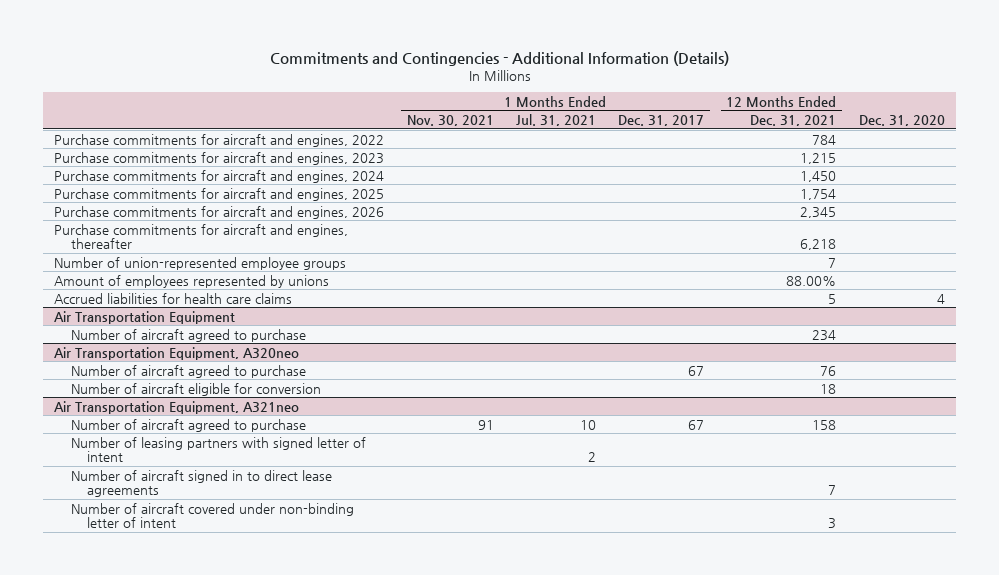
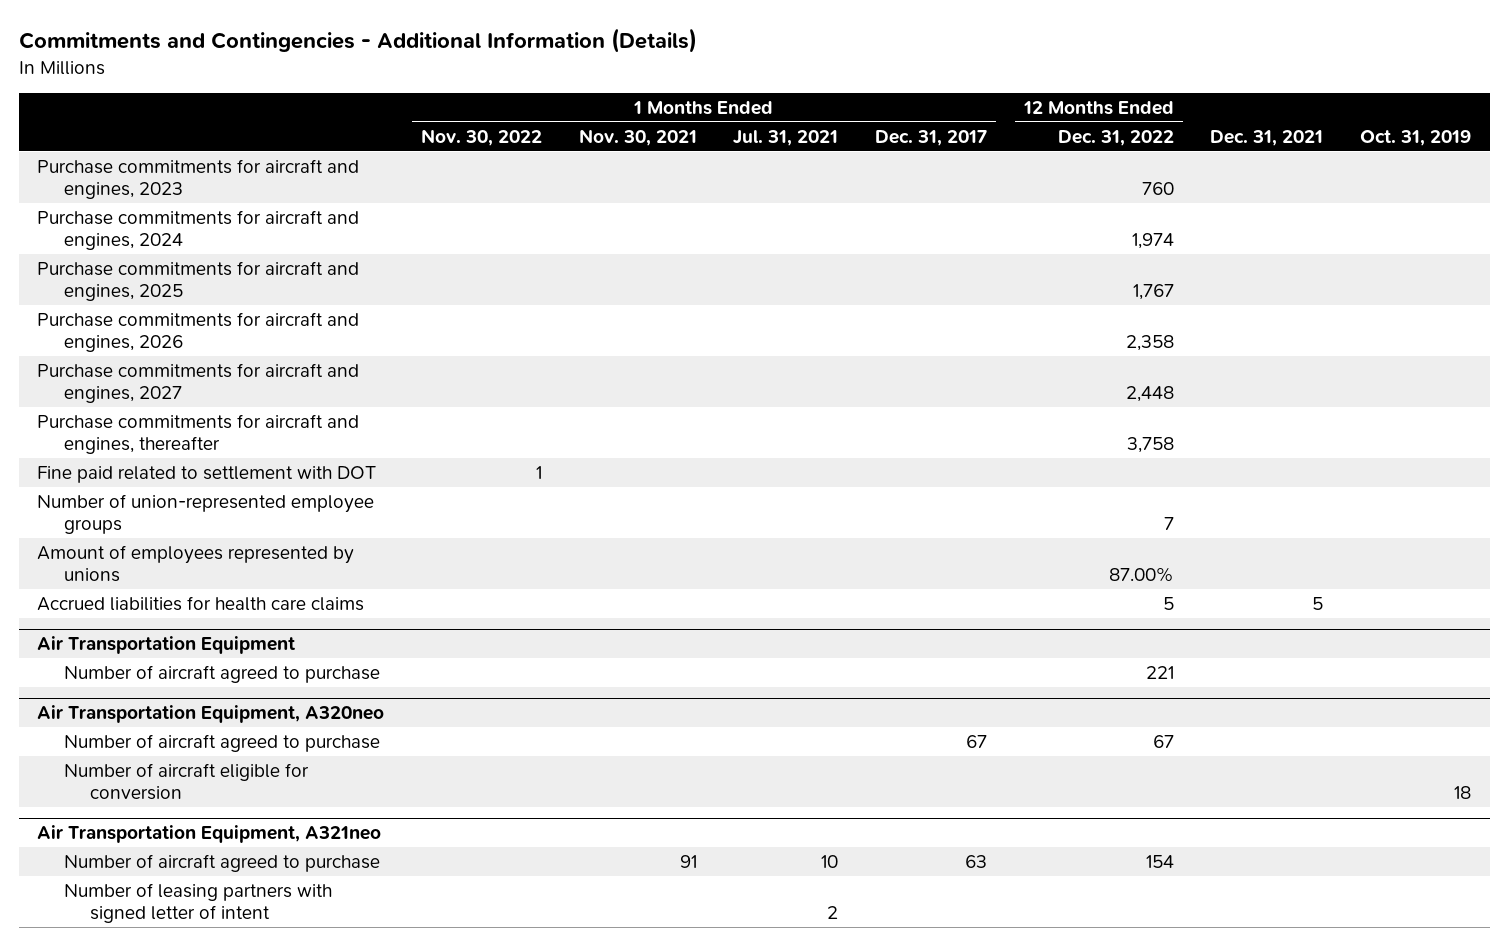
- | 1 Months Ended Nov. 30, 2021 | 1 Months Ended Jul. 31, 2021 | 1 Months Ended Dec. 31, 2017 | 12 Months Ended Dec. 31, 2021 | Dec. 31, 2020
+ | 1 Months Ended Nov. 30, 2022 | 1 Months Ended Nov. 30, 2021 | 1 Months Ended Jul. 31, 2021 | 1 Months Ended Dec. 31, 2017 | 12 Months Ended Dec. 31, 2022 | Dec. 31, 2021 | Oct. 31, 2019
- Purchase commitments for aircraft and engines, 2022 | | | | 784 |
+ Purchase commitments for aircraft and engines, 2027 | | | | | 2,448 | |
+ Fine paid related to settlement with DOT | 1 | | | | | |
@ Air Transportation Equipment, A321neo
- Number of aircraft agreed to purchase | 91 | 10 | 67 | 158 |
+ Number of aircraft agreed to purchase | | 91 | 10 | 63 | 154 | |
- Number of aircraft signed in to direct lease agreements | | | | 7 |
- Number of aircraft covered under non-binding letter of intent | | | | 3 |

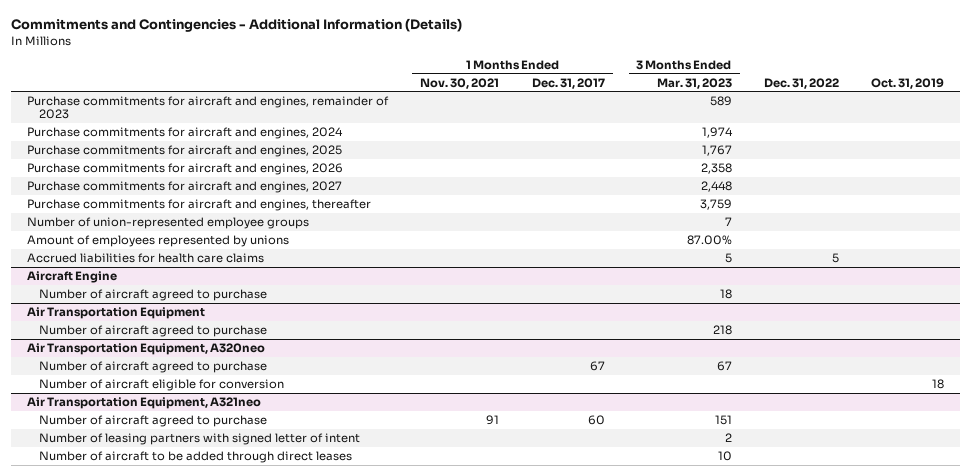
- | 1 Months Ended Nov. 30, 2022 | 1 Months Ended Nov. 30, 2021 | 1 Months Ended Jul. 31, 2021 | 1 Months Ended Dec. 31, 2017 | 12 Months Ended Dec. 31, 2022 | Dec. 31, 2021 | Oct. 31, 2019
+ | 1 Months Ended Nov. 30, 2021 | 1 Months Ended Dec. 31, 2017 | 3 Months Ended Mar. 31, 2023 | Dec. 31, 2022 | Oct. 31, 2019
- Purchase commitments for aircraft and engines, 2023 | | | | | 760 | |
+ Purchase commitments for aircraft and engines, remainder of 2023 | | | 589 | |
- Fine paid related to settlement with DOT | 1 | | | | | |
+ Aircraft Engine
+ Number of aircraft agreed to purchase | | | 18 | |
@ Air Transportation Equipment, A321neo
- Number of aircraft agreed to purchase | | 91 | 10 | 63 | 154 | |
+ Number of aircraft agreed to purchase | 91 | 60 | 151 | |
+ Number of aircraft to be added through direct leases | | | 10 | |

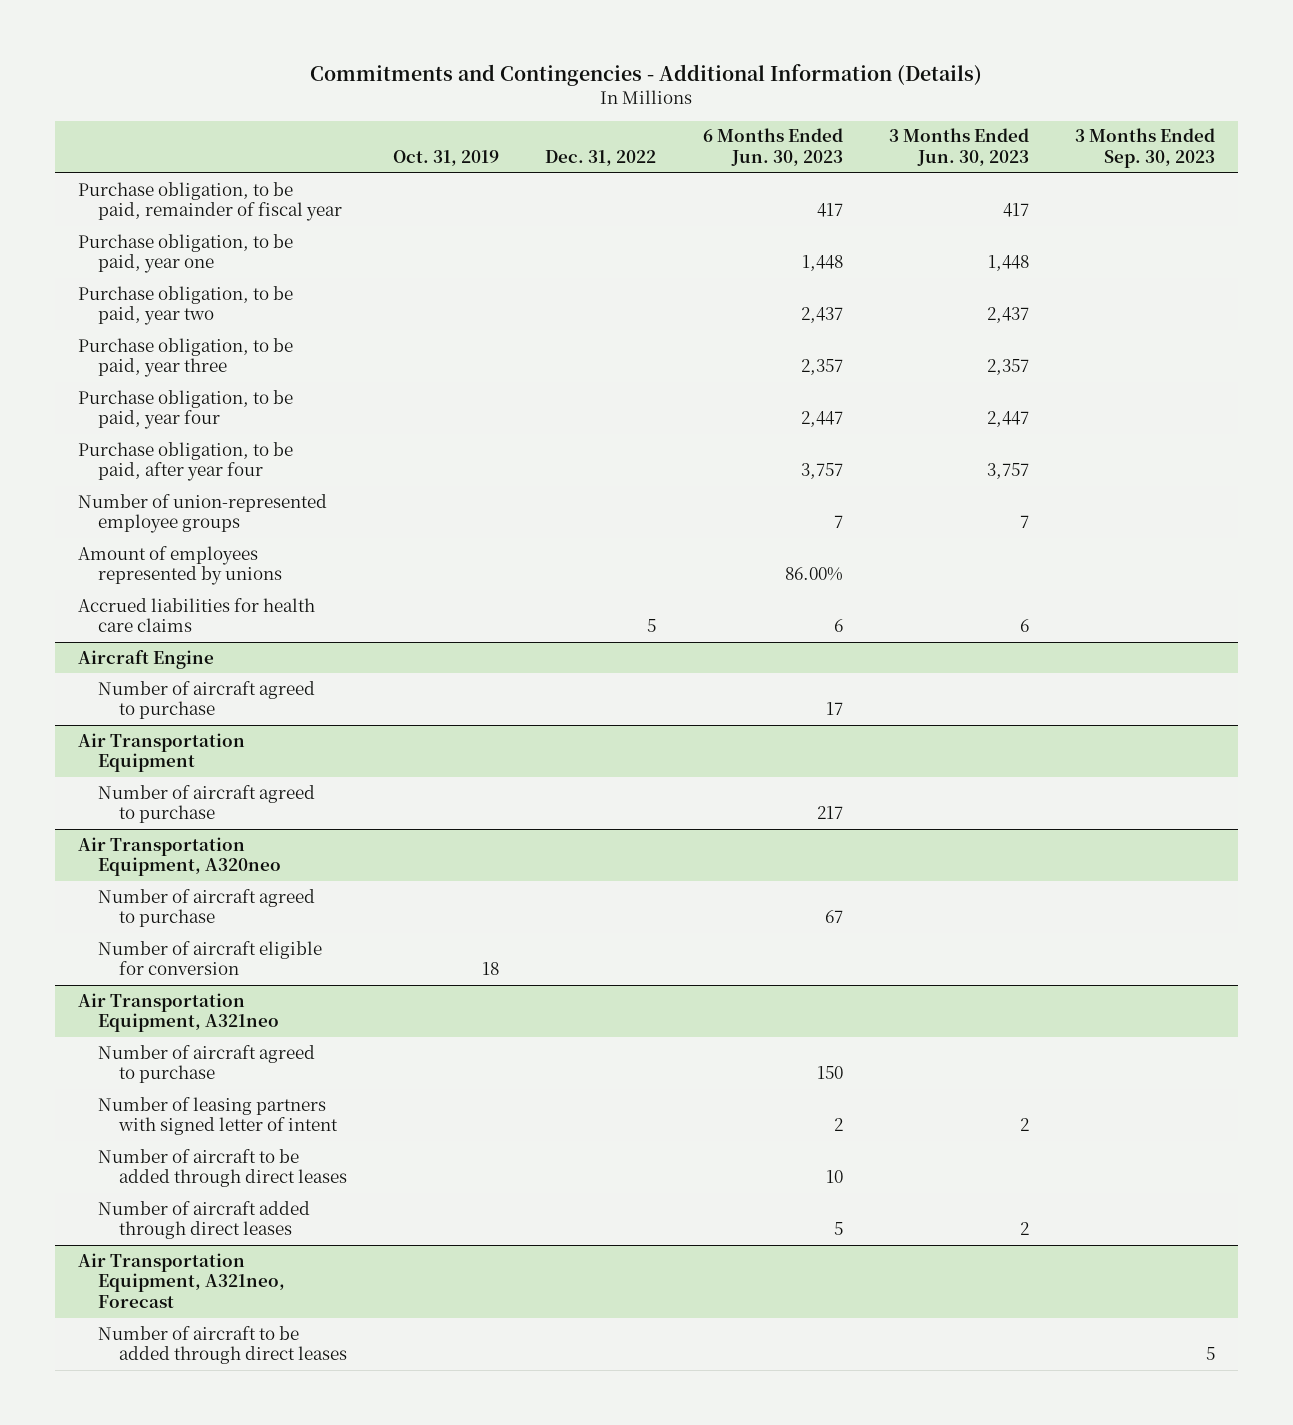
- | 1 Months Ended Nov. 30, 2021 | 1 Months Ended Dec. 31, 2017 | 3 Months Ended Mar. 31, 2023 | Dec. 31, 2022 | Oct. 31, 2019
+ | Oct. 31, 2019 | Dec. 31, 2022 | 6 Months Ended Jun. 30, 2023 | 3 Months Ended Jun. 30, 2023 | 3 Months Ended Sep. 30, 2023
- Purchase commitments for aircraft and engines, remainder of 2023 | | | 589 | |
- Purchase commitments for aircraft and engines, 2024 | | | 1,974 | |
- Purchase commitments for aircraft and engines, 2025 | | | 1,767 | |
- Purchase commitments for aircraft and engines, 2026 | | | 2,358 | |
- Purchase commitments for aircraft and engines, 2027 | | | 2,448 | |
- Purchase commitments for aircraft and engines, thereafter | | | 3,759 | |
+ Purchase obligation, to be paid, remainder of fiscal year | | | 417 | 417 |
+ Purchase obligation, to be paid, year one | | | 1,448 | 1,448 |
+ Purchase obligation, to be paid, year two | | | 2,437 | 2,437 |
+ Purchase obligation, to be paid, year three | | | 2,357 | 2,357 |
+ Purchase obligation, to be paid, year four | | | 2,447 | 2,447 |
+ Purchase obligation, to be paid, after year four | | | 3,757 | 3,757 |
@ Air Transportation Equipment, A321neo
+ Number of aircraft added through direct leases | | | 5 | 2 |
+ Air Transportation Equipment, A321neo, Forecast
+ Number of aircraft to be added through direct leases | | | | | 5

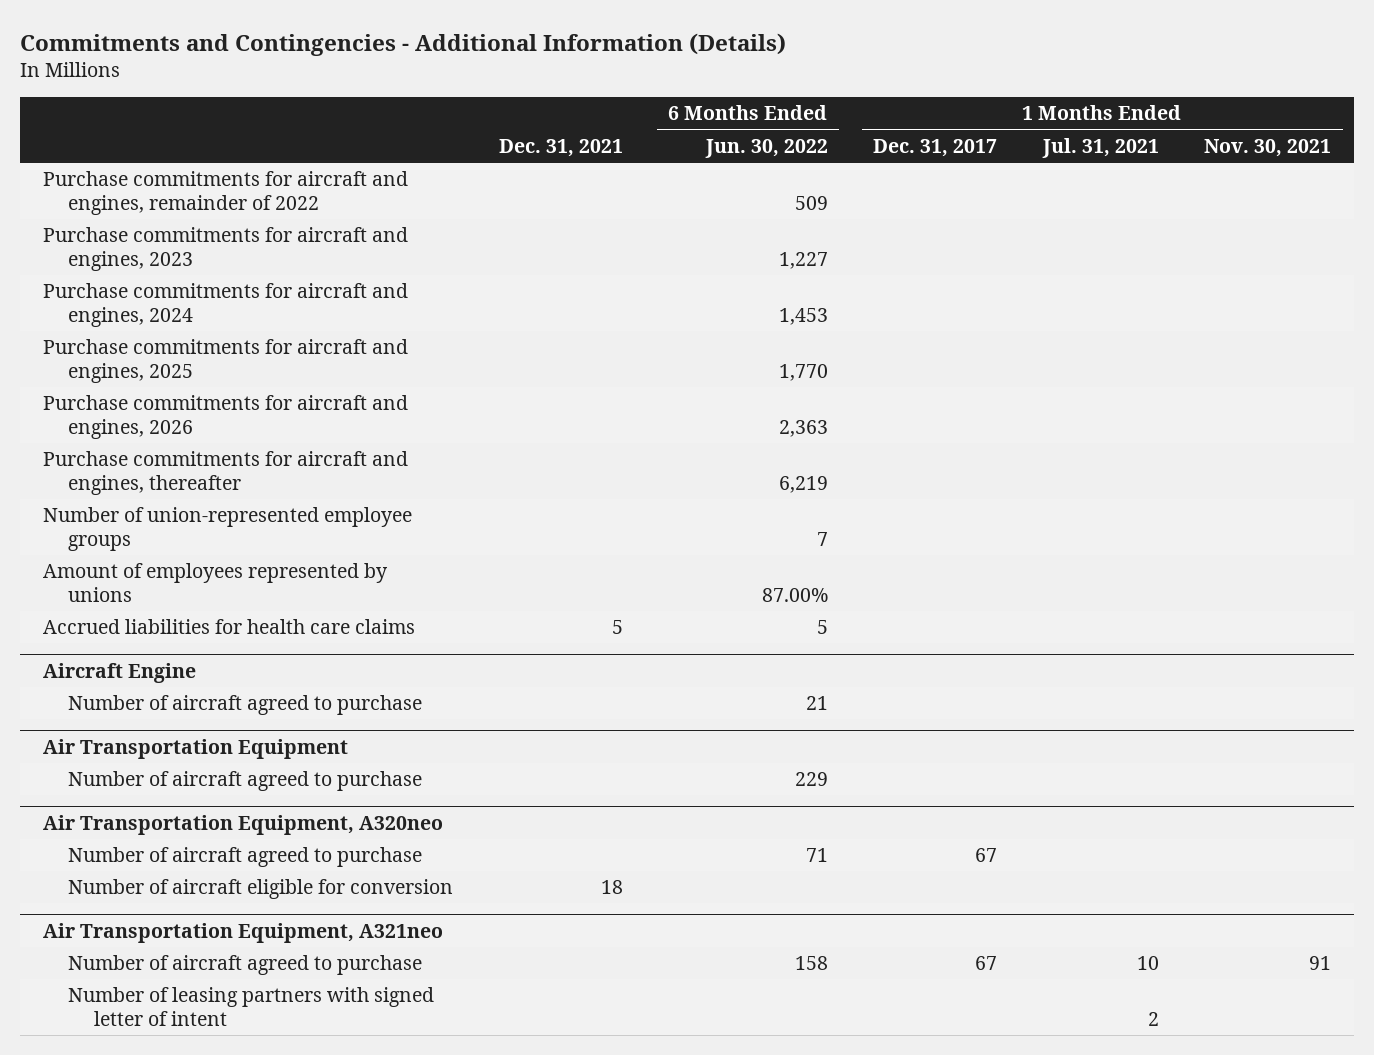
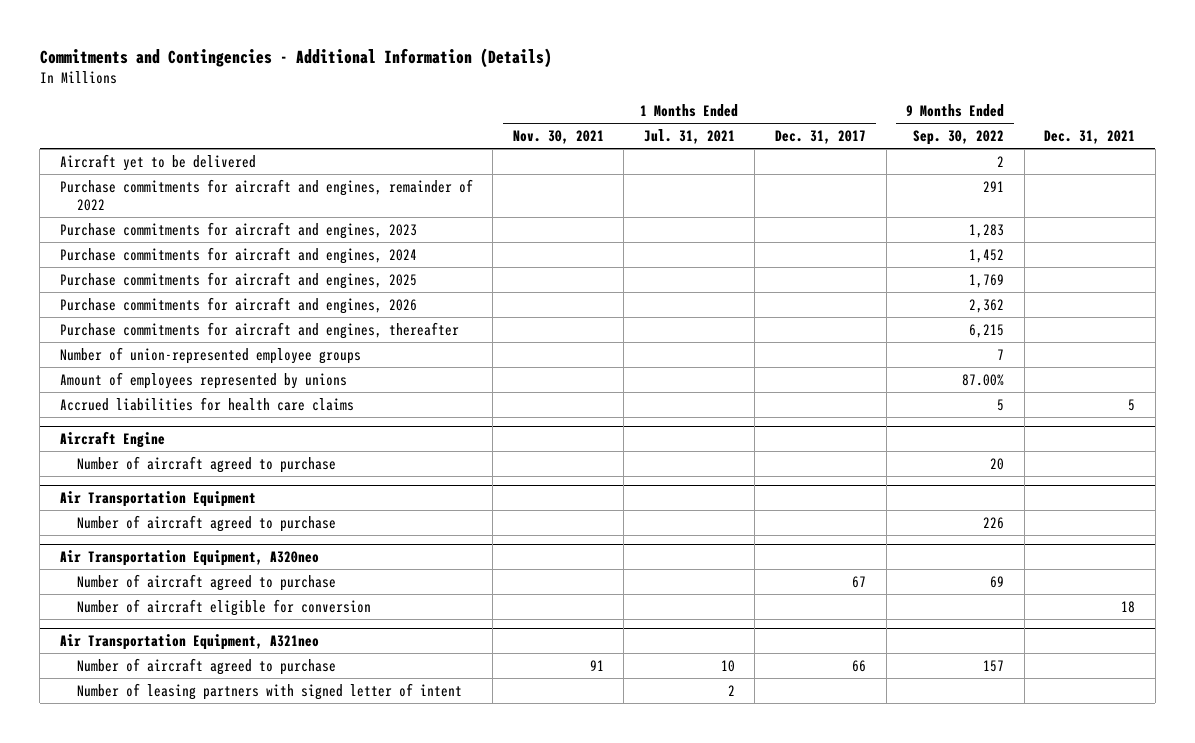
- | Dec. 31, 2021 | 6 Months Ended Jun. 30, 2022 | 1 Months Ended Dec. 31, 2017 | 1 Months Ended Jul. 31, 2021 | 1 Months Ended Nov. 30, 2021
+ | 1 Months Ended Nov. 30, 2021 | 1 Months Ended Jul. 31, 2021 | 1 Months Ended Dec. 31, 2017 | 9 Months Ended Sep. 30, 2022 | Dec. 31, 2021
+ Aircraft yet to be delivered | | | | 2 |
@ Air Transportation Equipment, A321neo
- Number of aircraft agreed to purchase | | 158 | 67 | 10 | 91
+ Number of aircraft agreed to purchase | 91 | 10 | 66 | 157 |

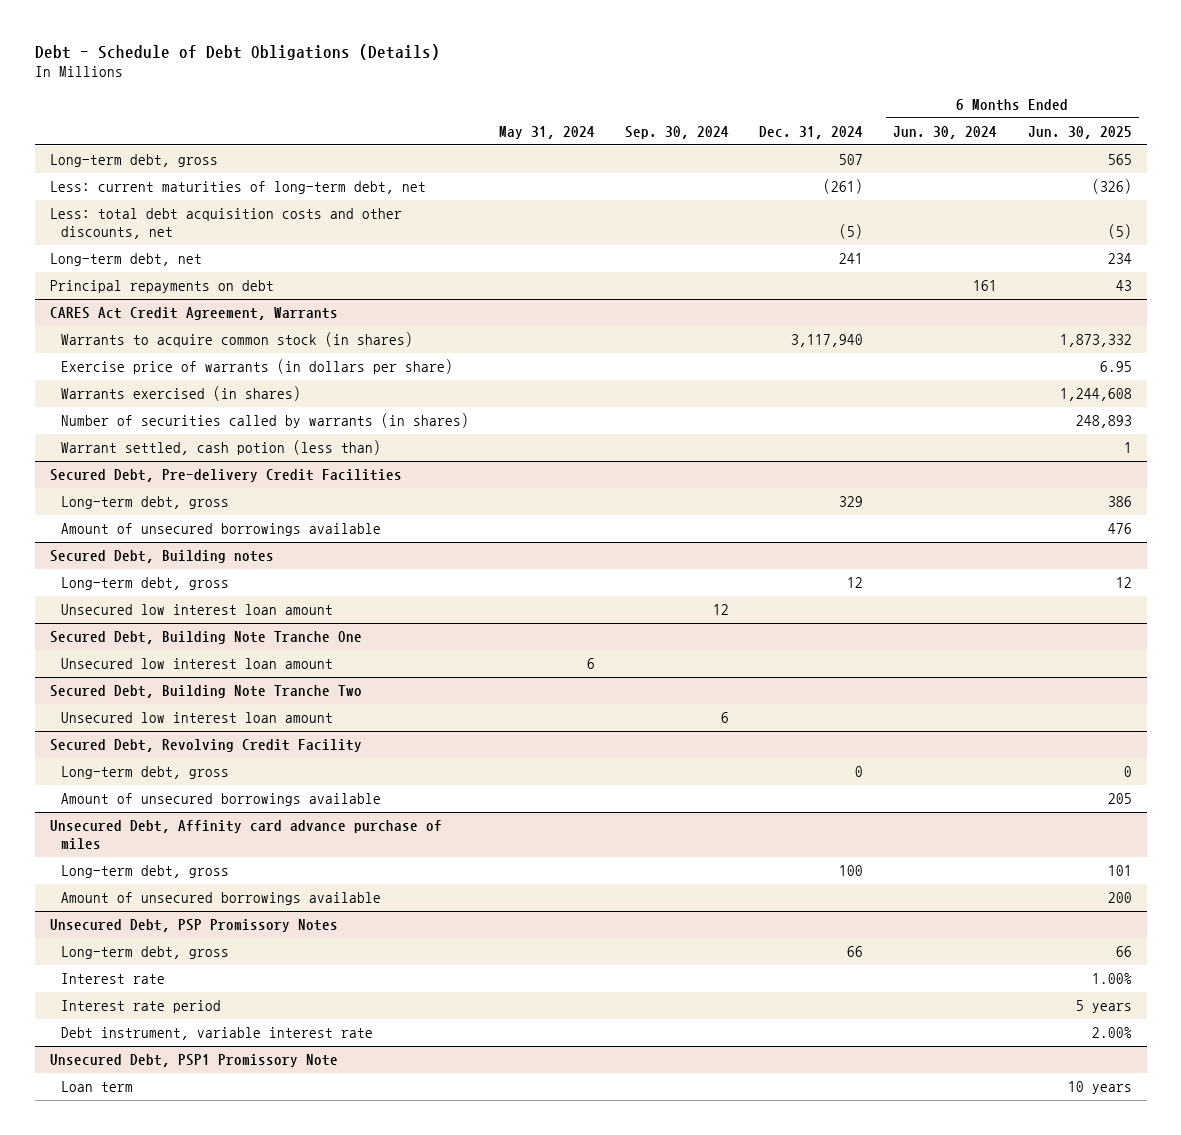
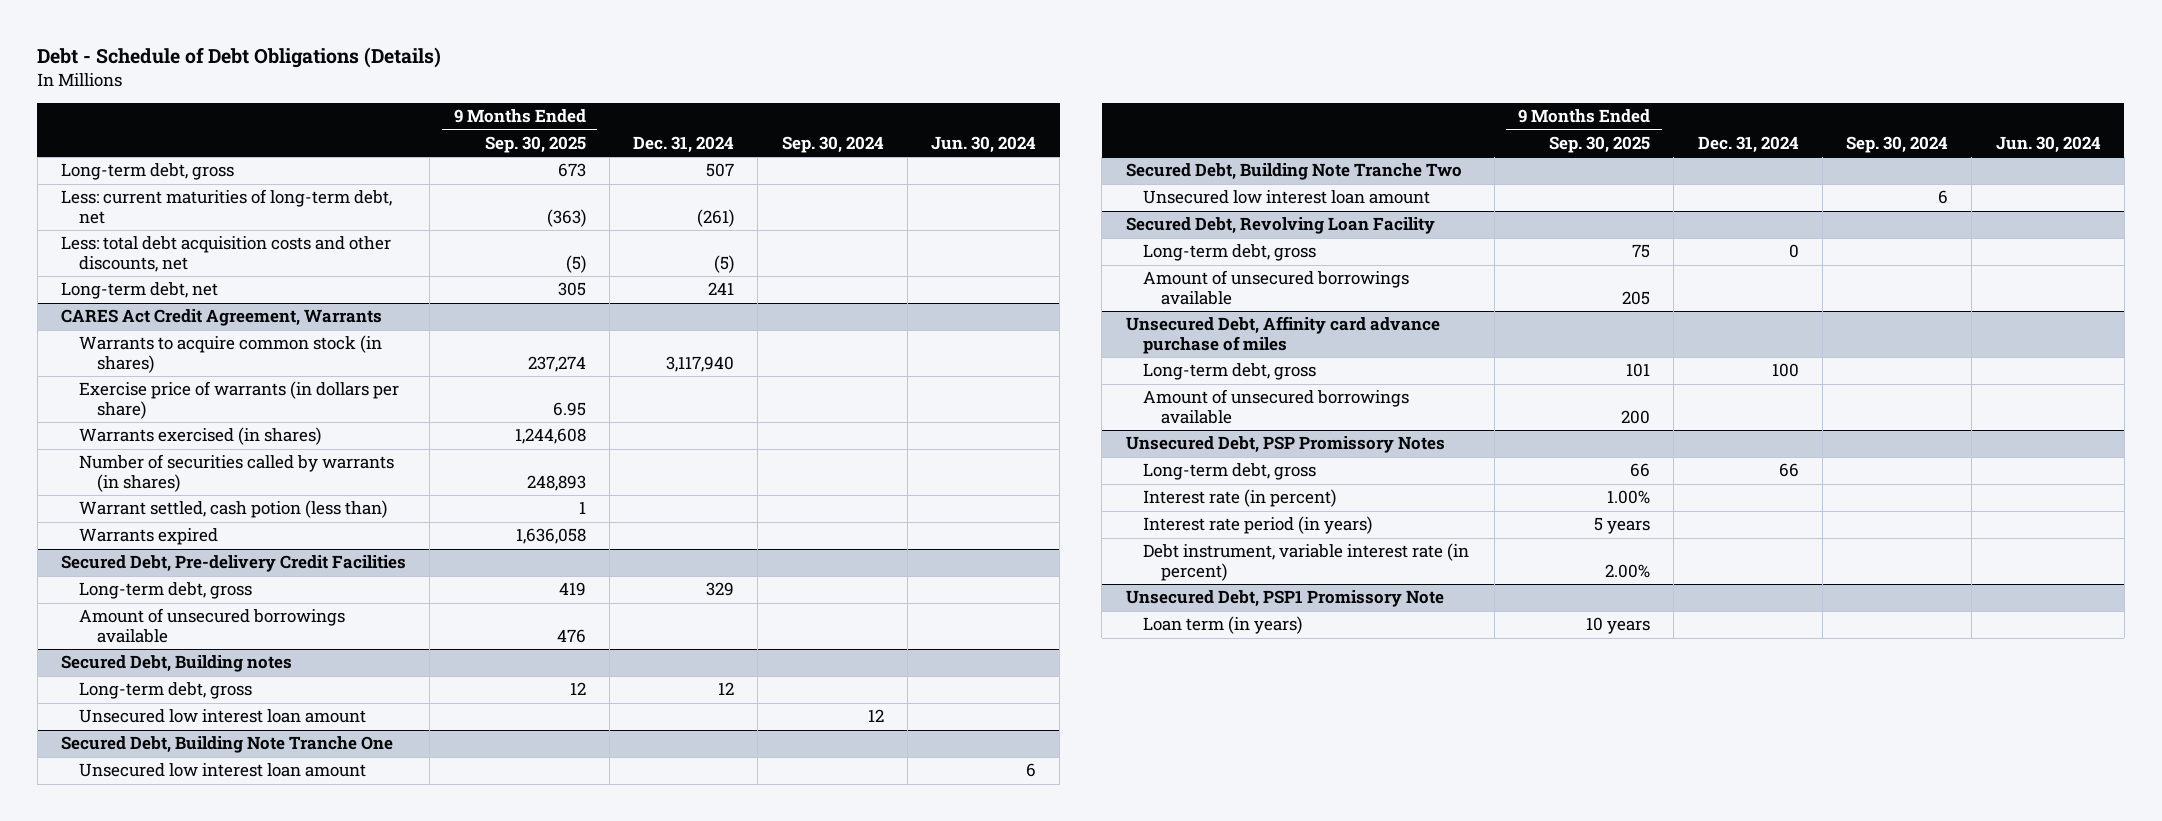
- | May 31, 2024 | Sep. 30, 2024 | Dec. 31, 2024 | 6 Months Ended Jun. 30, 2024 | 6 Months Ended Jun. 30, 2025
+ | 9 Months Ended Sep. 30, 2025 | Dec. 31, 2024 | Sep. 30, 2024 | Jun. 30, 2024
- Principal repayments on debt | | | | 161 | 43
@ CARES Act Credit Agreement, Warrants
+ Warrants expired | 1,636,058 | | |
- Secured Debt, Revolving Credit Facility
+ Secured Debt, Revolving Loan Facility
@ Unsecured Debt, PSP Promissory Notes
- Interest rate | | | | | 1.00%
- Interest rate period | | | | | 5 years
- Debt instrument, variable interest rate | | | | | 2.00%
+ Interest rate (in percent) | 1.00% | | |
+ Interest rate period (in years) | 5 years | | |
+ Debt instrument, variable interest rate (in percent) | 2.00% | | |
@ Unsecured Debt, PSP1 Promissory Note
- Loan term | | | | | 10 years
+ Loan term (in years) | 10 years | | |

